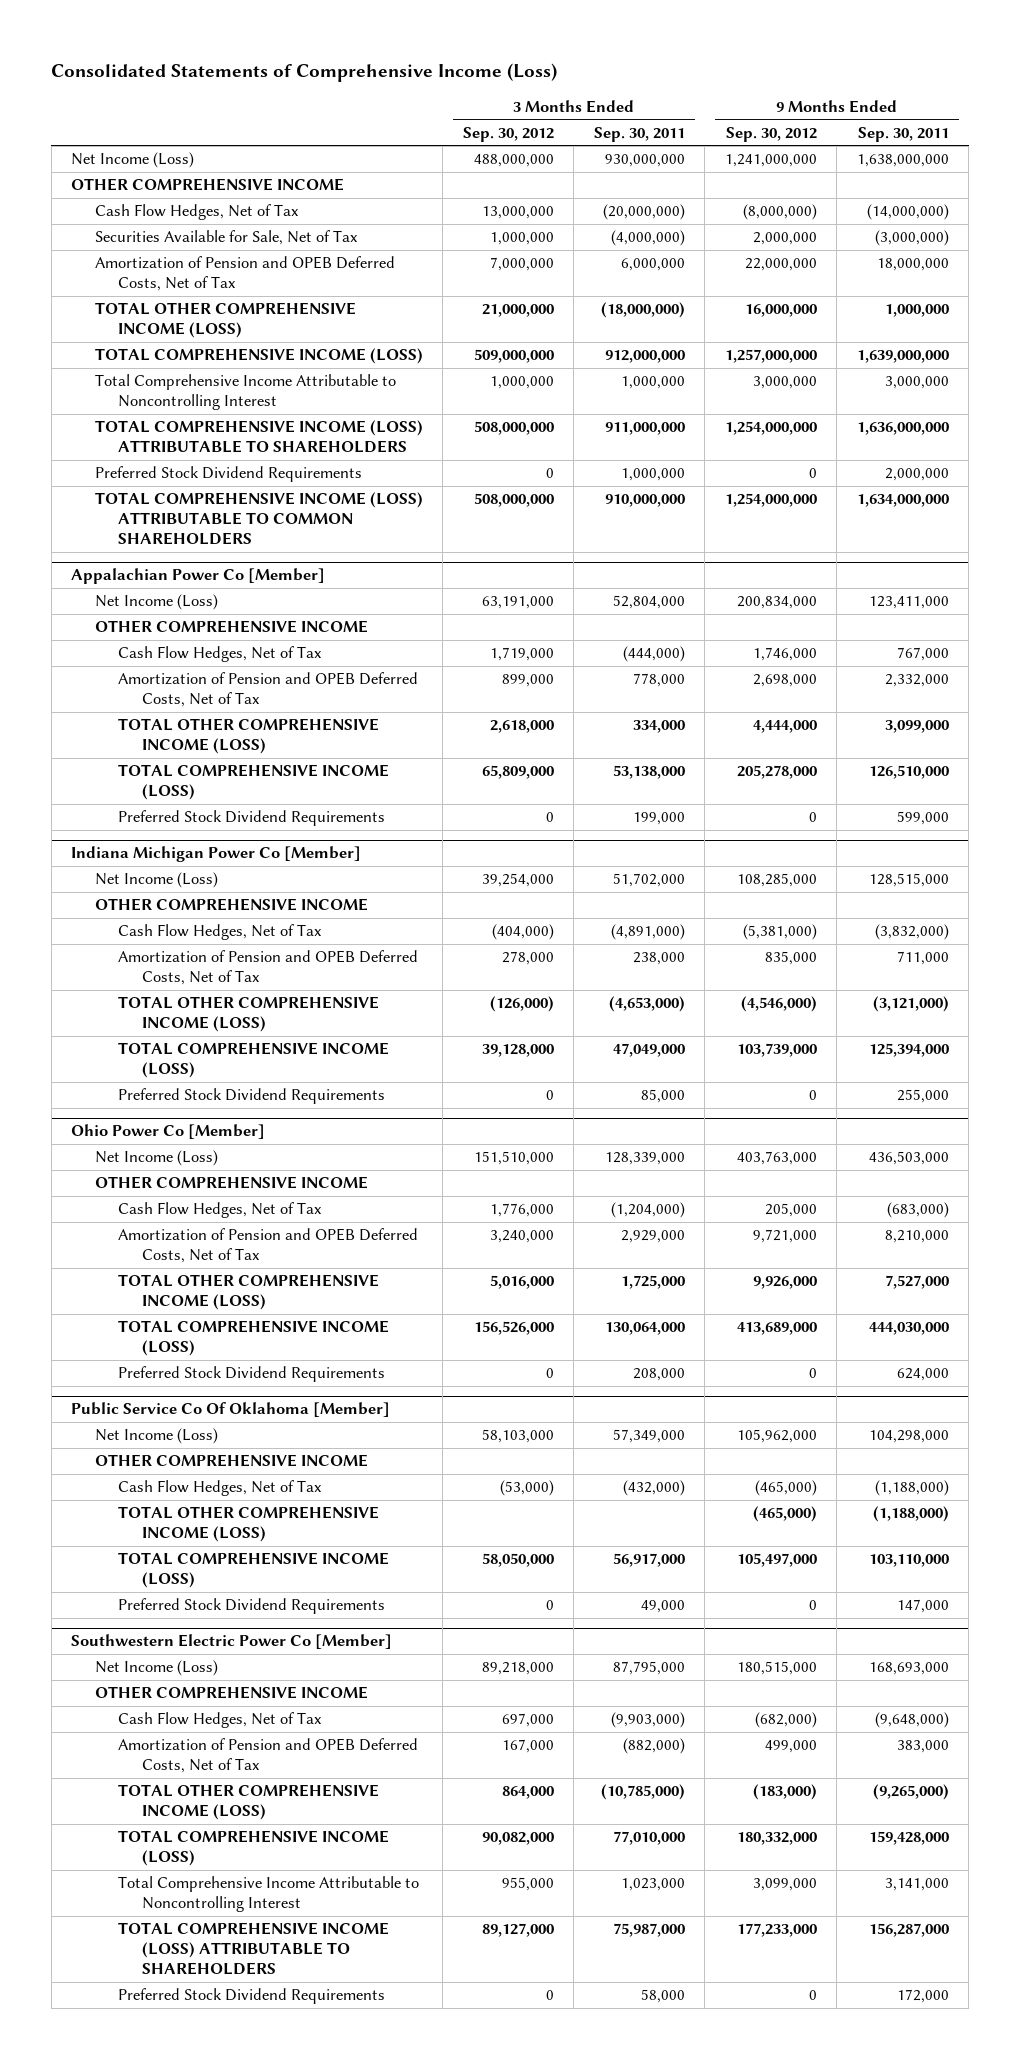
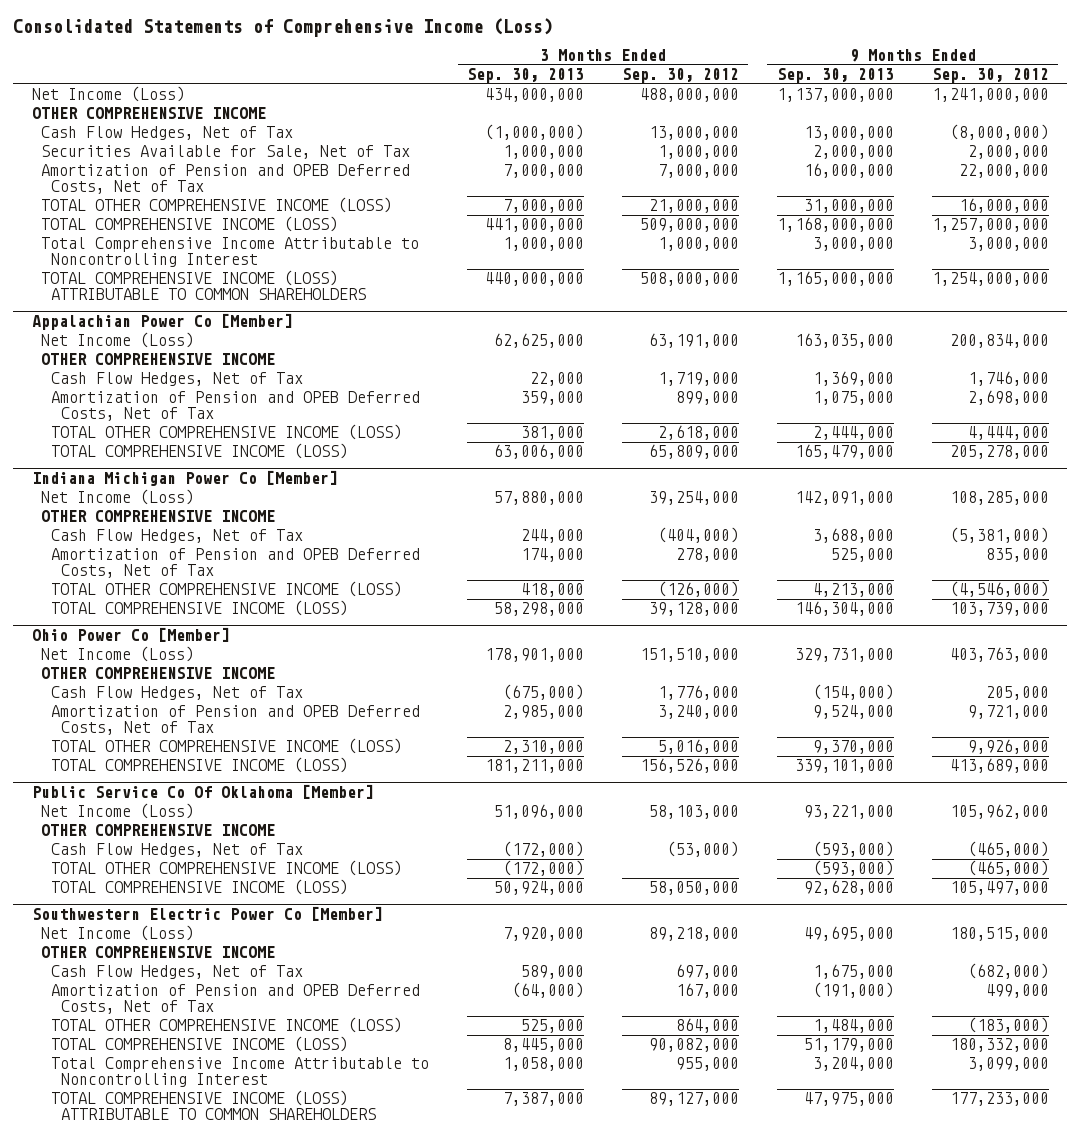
- | 3 Months Ended Sep. 30, 2012 | 3 Months Ended Sep. 30, 2011 | 9 Months Ended Sep. 30, 2012 | 9 Months Ended Sep. 30, 2011
+ | 3 Months Ended Sep. 30, 2013 | 3 Months Ended Sep. 30, 2012 | 9 Months Ended Sep. 30, 2013 | 9 Months Ended Sep. 30, 2012
- TOTAL COMPREHENSIVE INCOME (LOSS) ATTRIBUTABLE TO SHAREHOLDERS | 508,000,000 | 911,000,000 | 1,254,000,000 | 1,636,000,000
- Preferred Stock Dividend Requirements | 0 | 1,000,000 | 0 | 2,000,000
@ Appalachian Power Co [Member]
- Preferred Stock Dividend Requirements | 0 | 199,000 | 0 | 599,000
@ Indiana Michigan Power Co [Member]
- Preferred Stock Dividend Requirements | 0 | 85,000 | 0 | 255,000
@ Ohio Power Co [Member]
- Preferred Stock Dividend Requirements | 0 | 208,000 | 0 | 624,000
@ Public Service Co Of Oklahoma [Member]
- Preferred Stock Dividend Requirements | 0 | 49,000 | 0 | 147,000
@ Southwestern Electric Power Co [Member]
- TOTAL COMPREHENSIVE INCOME (LOSS) ATTRIBUTABLE TO SHAREHOLDERS | 89,127,000 | 75,987,000 | 177,233,000 | 156,287,000
- Preferred Stock Dividend Requirements | 0 | 58,000 | 0 | 172,000
+ TOTAL COMPREHENSIVE INCOME (LOSS) ATTRIBUTABLE TO COMMON SHAREHOLDERS | 7,387,000 | 89,127,000 | 47,975,000 | 177,233,000

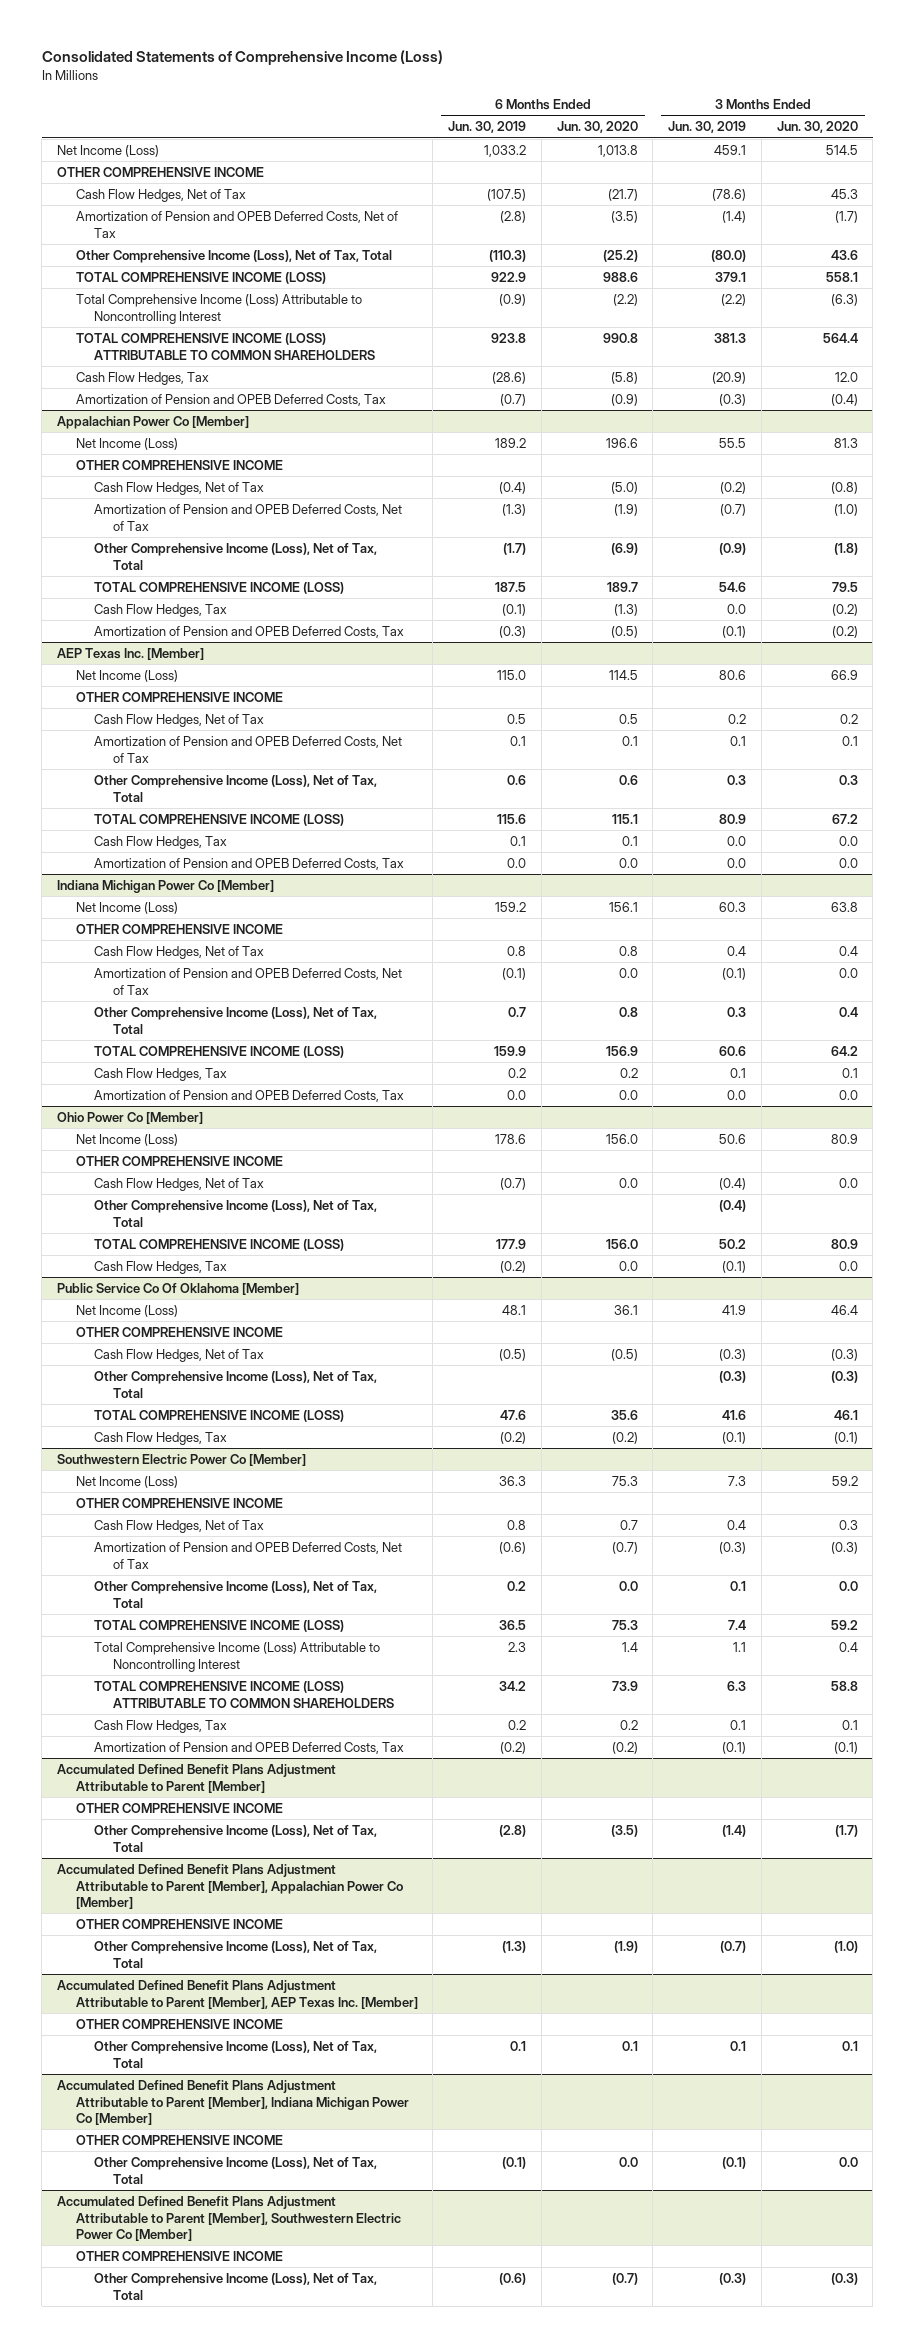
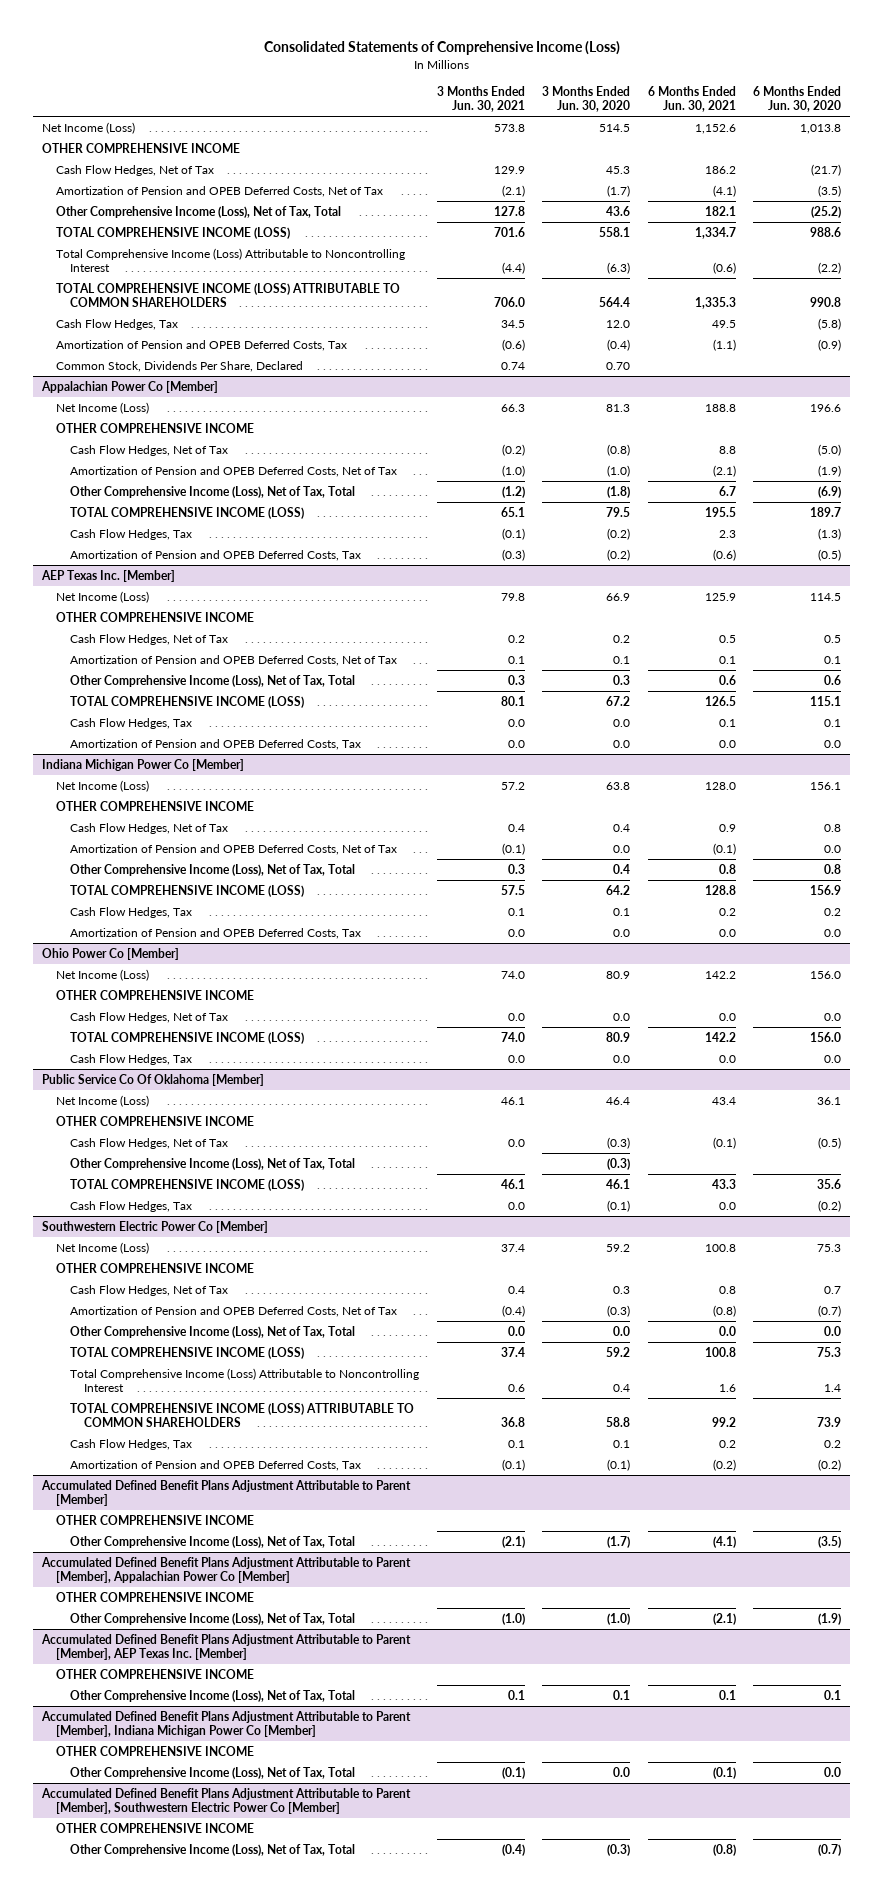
- | 6 Months Ended Jun. 30, 2019 | 6 Months Ended Jun. 30, 2020 | 3 Months Ended Jun. 30, 2019 | 3 Months Ended Jun. 30, 2020
+ | 3 Months Ended Jun. 30, 2021 | 3 Months Ended Jun. 30, 2020 | 6 Months Ended Jun. 30, 2021 | 6 Months Ended Jun. 30, 2020
+ Common Stock, Dividends Per Share, Declared | 0.74 | 0.70 | |
@ Ohio Power Co [Member]
- Other Comprehensive Income (Loss), Net of Tax, Total | | | (0.4) |

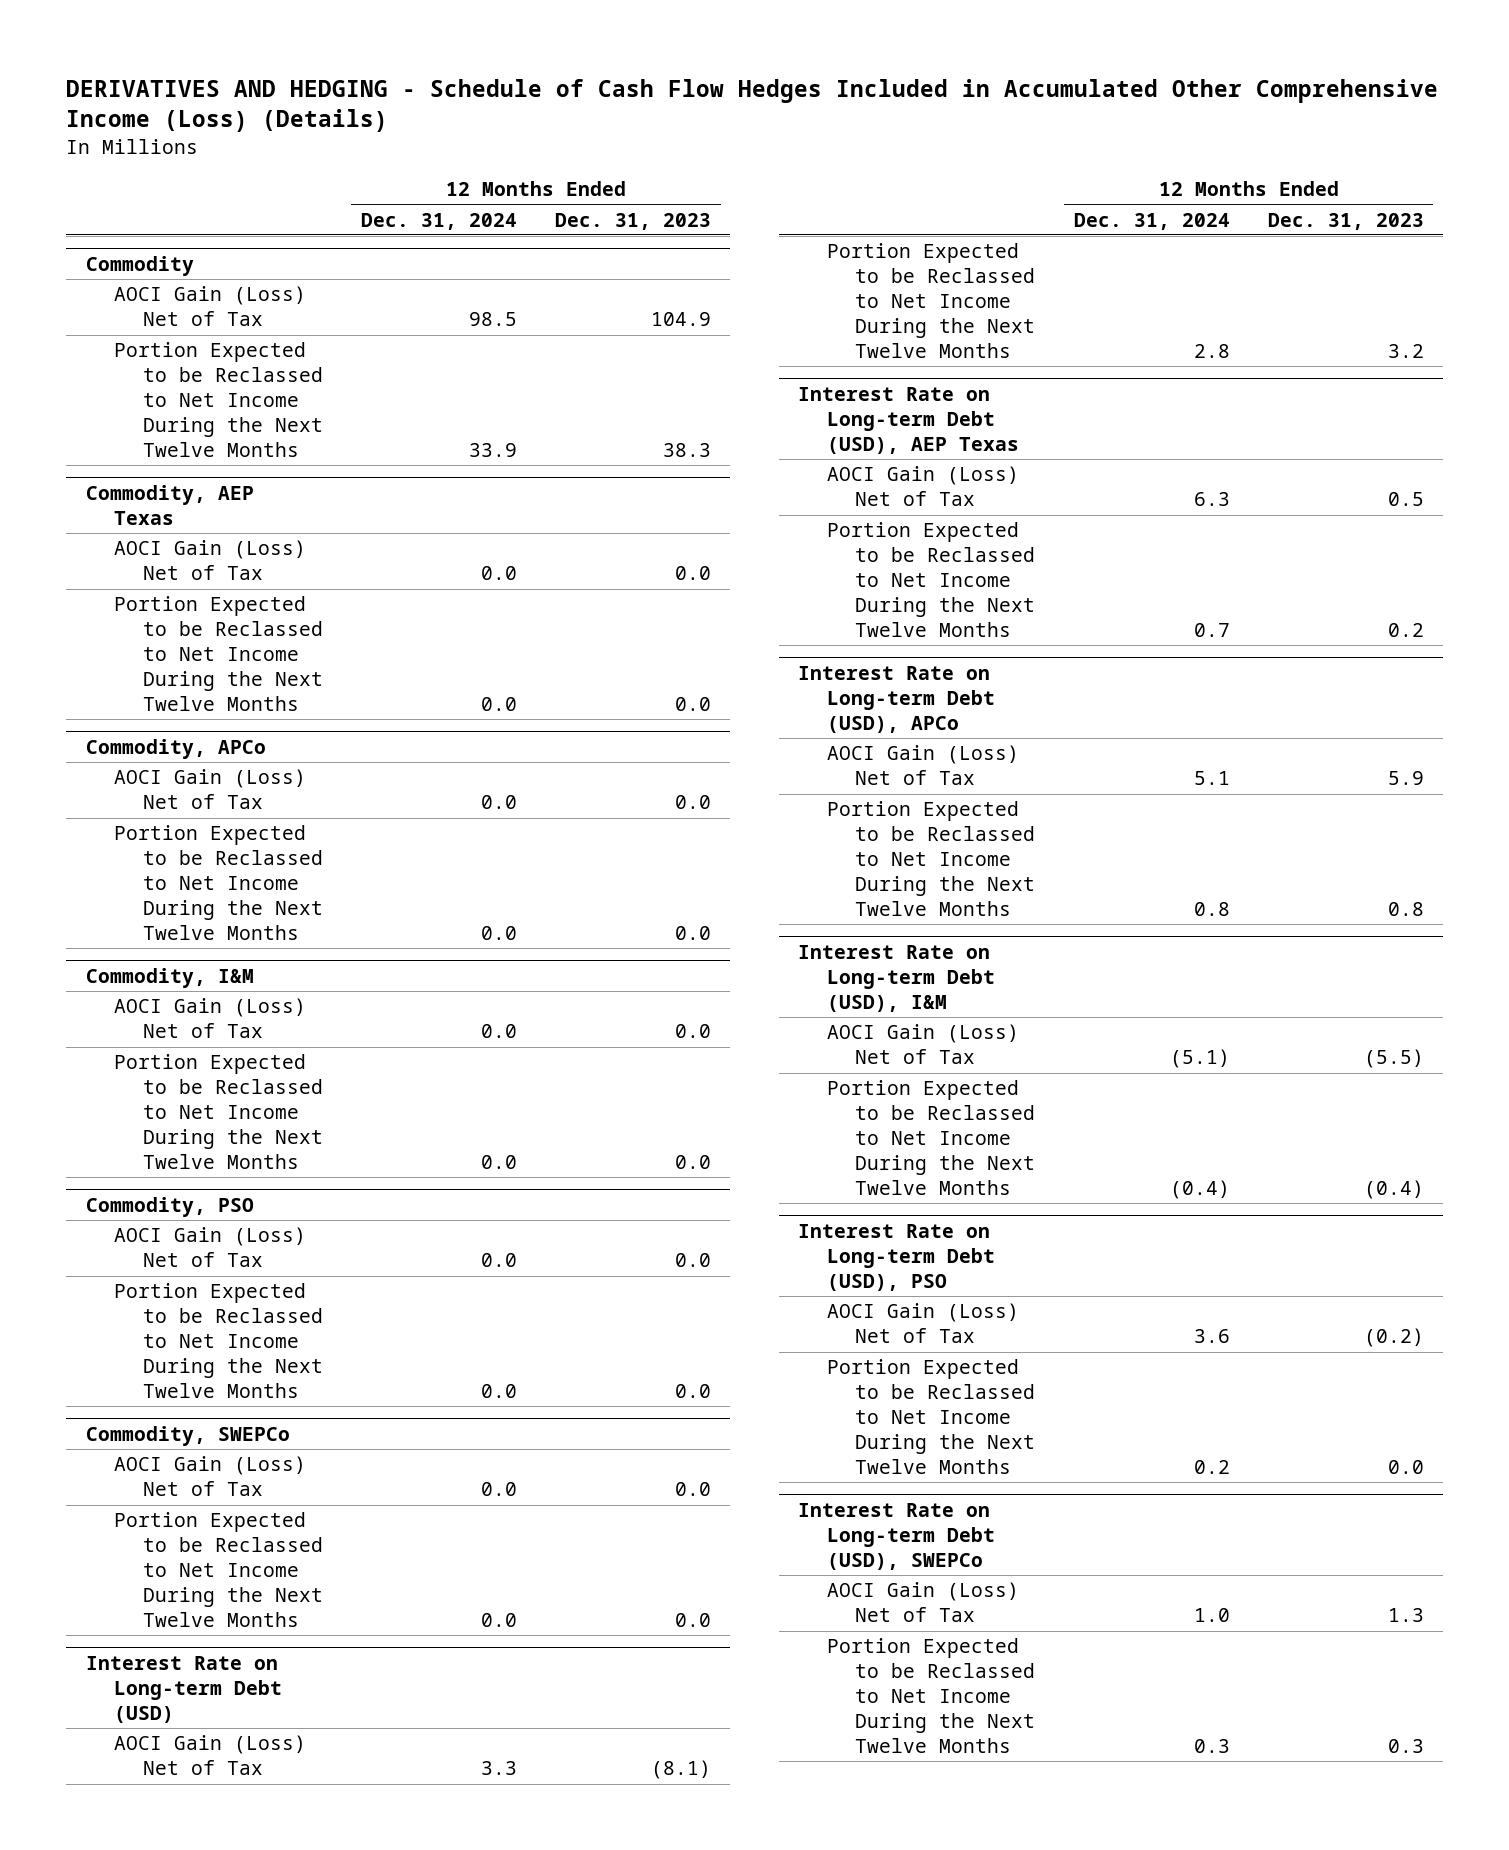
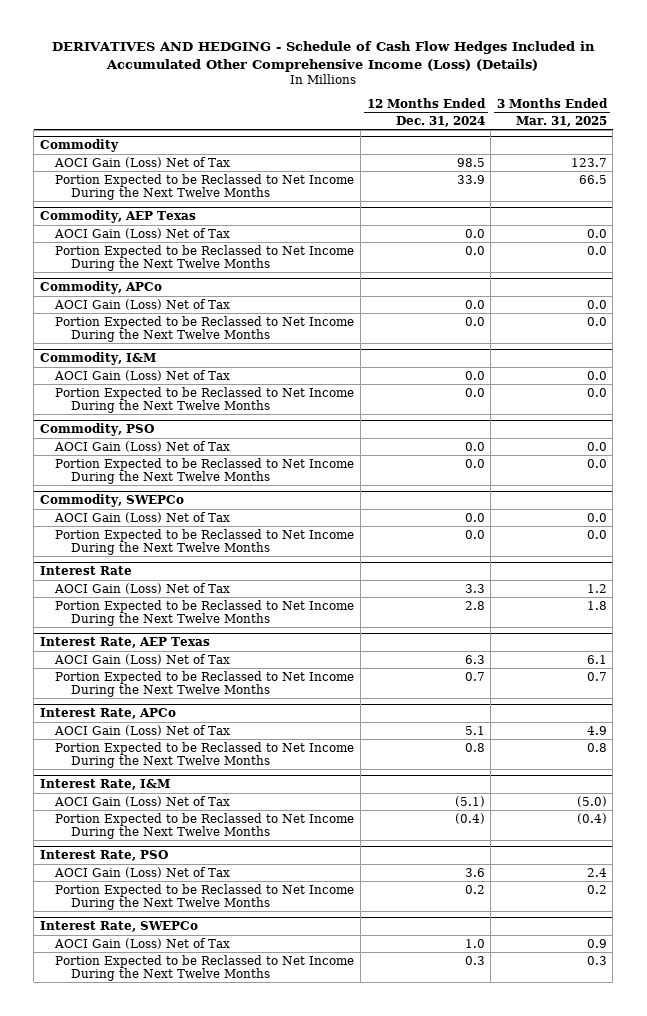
- | 12 Months Ended Dec. 31, 2024 | 12 Months Ended Dec. 31, 2023
+ | 12 Months Ended Dec. 31, 2024 | 3 Months Ended Mar. 31, 2025
- Interest Rate on Long-term Debt (USD)
+ Interest Rate
- Interest Rate on Long-term Debt (USD), AEP Texas
+ Interest Rate, AEP Texas
- Interest Rate on Long-term Debt (USD), APCo
+ Interest Rate, APCo
- Interest Rate on Long-term Debt (USD), I&M
+ Interest Rate, I&M
- Interest Rate on Long-term Debt (USD), PSO
+ Interest Rate, PSO
- Interest Rate on Long-term Debt (USD), SWEPCo
+ Interest Rate, SWEPCo

